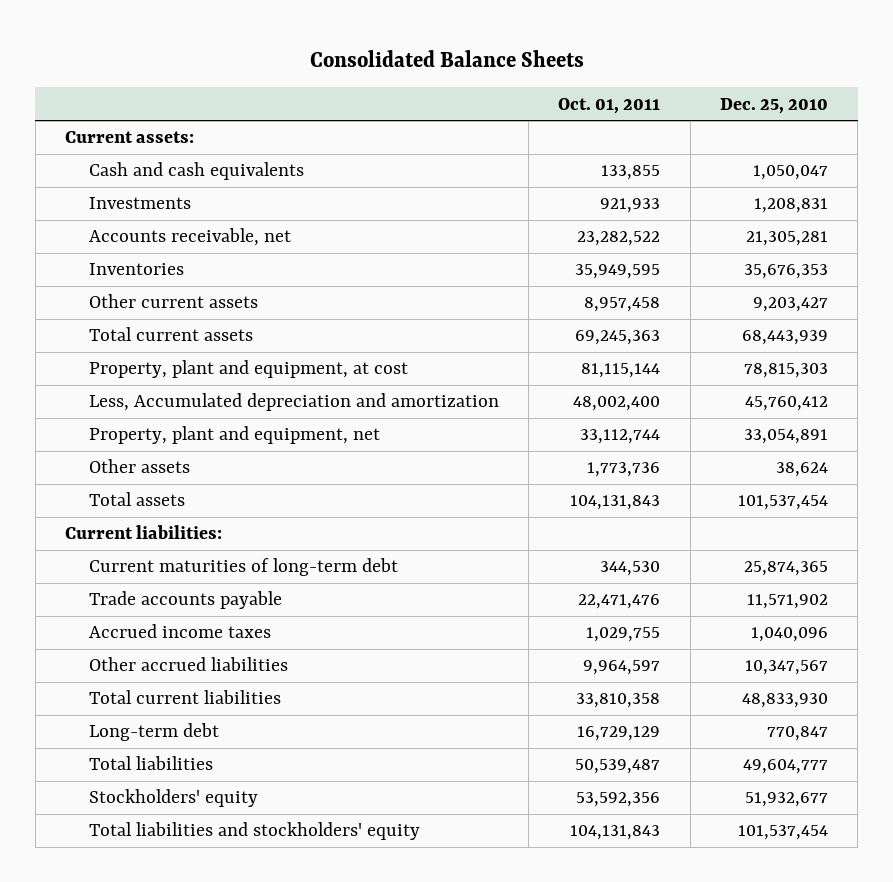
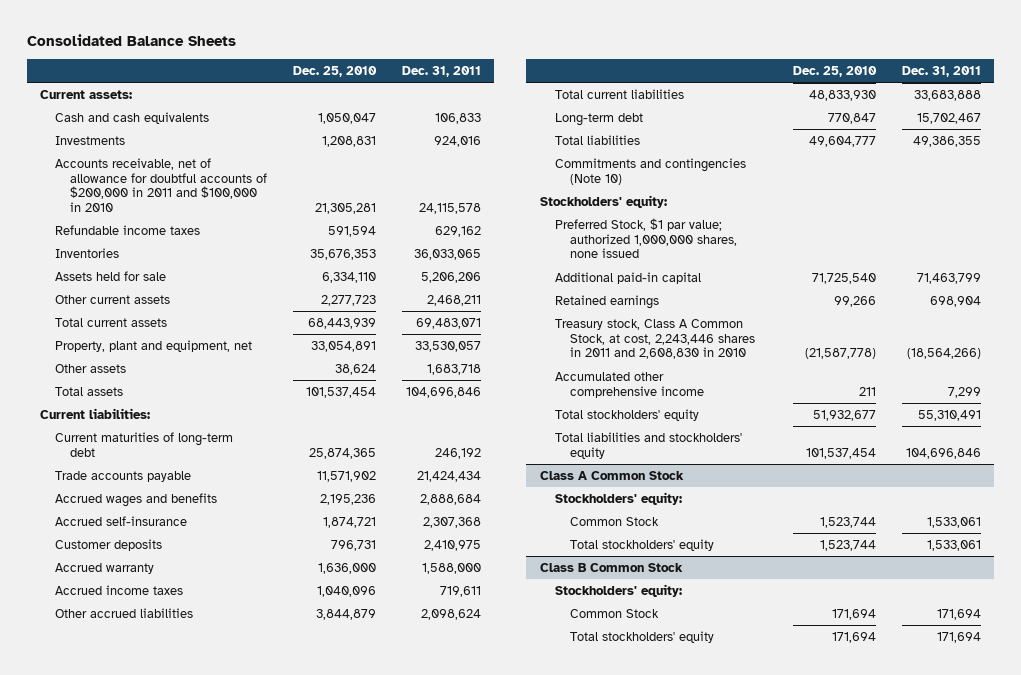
- | Oct. 01, 2011 | Dec. 25, 2010
+ | Dec. 25, 2010 | Dec. 31, 2011
- Accounts receivable, net | 23,282,522 | 21,305,281
+ Accounts receivable, net of allowance for doubtful accounts of $200,000 in 2011 and $100,000 in 2010 | 21,305,281 | 24,115,578
+ Refundable income taxes | 591,594 | 629,162
- Other current assets | 8,957,458 | 9,203,427
+ Assets held for sale | 6,334,110 | 5,206,206
+ Other current assets | 2,277,723 | 2,468,211
- Property, plant and equipment, at cost | 81,115,144 | 78,815,303
- Less, Accumulated depreciation and amortization | 48,002,400 | 45,760,412
+ Accrued wages and benefits | 2,195,236 | 2,888,684
+ Accrued self-insurance | 1,874,721 | 2,307,368
+ Customer deposits | 796,731 | 2,410,975
+ Accrued warranty | 1,636,000 | 1,588,000
- Other accrued liabilities | 9,964,597 | 10,347,567
+ Other accrued liabilities | 3,844,879 | 2,098,624
- Stockholders' equity | 53,592,356 | 51,932,677
+ Commitments and contingencies (Note 10)
+ Stockholders' equity:
+ Preferred Stock, $1 par value; authorized 1,000,000 shares, none issued
+ Additional paid-in capital | 71,725,540 | 71,463,799
+ Retained earnings | 99,266 | 698,904
+ Treasury stock, Class A Common Stock, at cost, 2,243,446 shares in 2011 and 2,608,830 in 2010 | (21,587,778) | (18,564,266)
+ Accumulated other comprehensive income | 211 | 7,299
+ Total stockholders' equity | 51,932,677 | 55,310,491
+ Class A Common Stock
+ Stockholders' equity:
+ Common Stock | 1,523,744 | 1,533,061
+ Total stockholders' equity | 1,523,744 | 1,533,061
+ Class B Common Stock
+ Stockholders' equity:
+ Common Stock | 171,694 | 171,694
+ Total stockholders' equity | 171,694 | 171,694

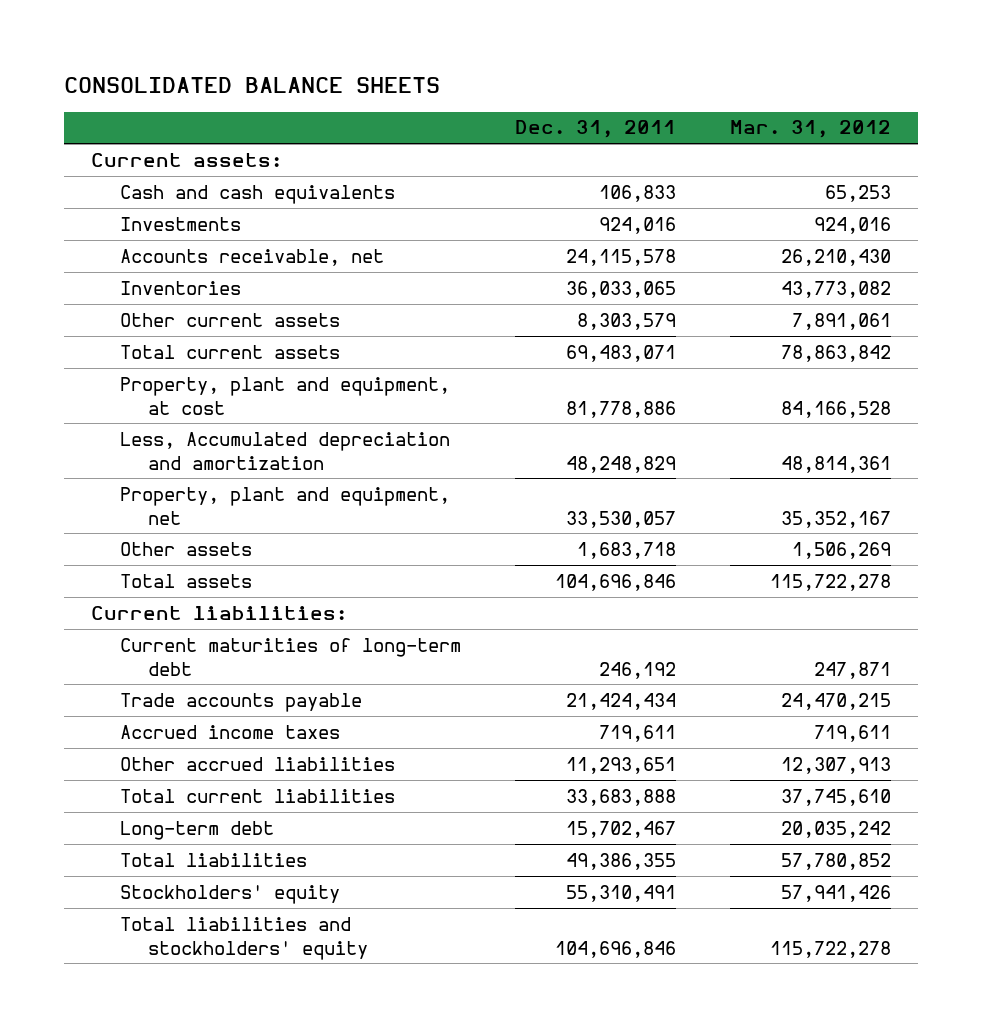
- Consolidated Balance Sheets
+ CONSOLIDATED BALANCE SHEETS
- | Dec. 25, 2010 | Dec. 31, 2011
+ | Dec. 31, 2011 | Mar. 31, 2012
- Accounts receivable, net of allowance for doubtful accounts of $200,000 in 2011 and $100,000 in 2010 | 21,305,281 | 24,115,578
- Refundable income taxes | 591,594 | 629,162
+ Accounts receivable, net | 24,115,578 | 26,210,430
- Assets held for sale | 6,334,110 | 5,206,206
- Other current assets | 2,277,723 | 2,468,211
+ Other current assets | 8,303,579 | 7,891,061
+ Property, plant and equipment, at cost | 81,778,886 | 84,166,528
+ Less, Accumulated depreciation and amortization | 48,248,829 | 48,814,361
- Accrued wages and benefits | 2,195,236 | 2,888,684
- Accrued self-insurance | 1,874,721 | 2,307,368
- Customer deposits | 796,731 | 2,410,975
- Accrued warranty | 1,636,000 | 1,588,000
- Other accrued liabilities | 3,844,879 | 2,098,624
+ Other accrued liabilities | 11,293,651 | 12,307,913
- Commitments and contingencies (Note 10)
- Stockholders' equity:
- Preferred Stock, $1 par value; authorized 1,000,000 shares, none issued
- Additional paid-in capital | 71,725,540 | 71,463,799
- Retained earnings | 99,266 | 698,904
- Treasury stock, Class A Common Stock, at cost, 2,243,446 shares in 2011 and 2,608,830 in 2010 | (21,587,778) | (18,564,266)
- Accumulated other comprehensive income | 211 | 7,299
- Total stockholders' equity | 51,932,677 | 55,310,491
+ Stockholders' equity | 55,310,491 | 57,941,426
- Class A Common Stock
- Stockholders' equity:
- Common Stock | 1,523,744 | 1,533,061
- Total stockholders' equity | 1,523,744 | 1,533,061
- Class B Common Stock
- Stockholders' equity:
- Common Stock | 171,694 | 171,694
- Total stockholders' equity | 171,694 | 171,694

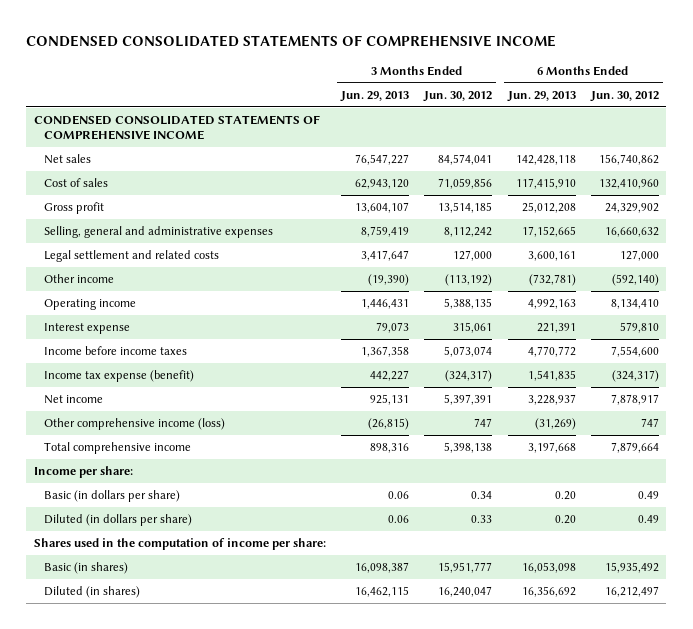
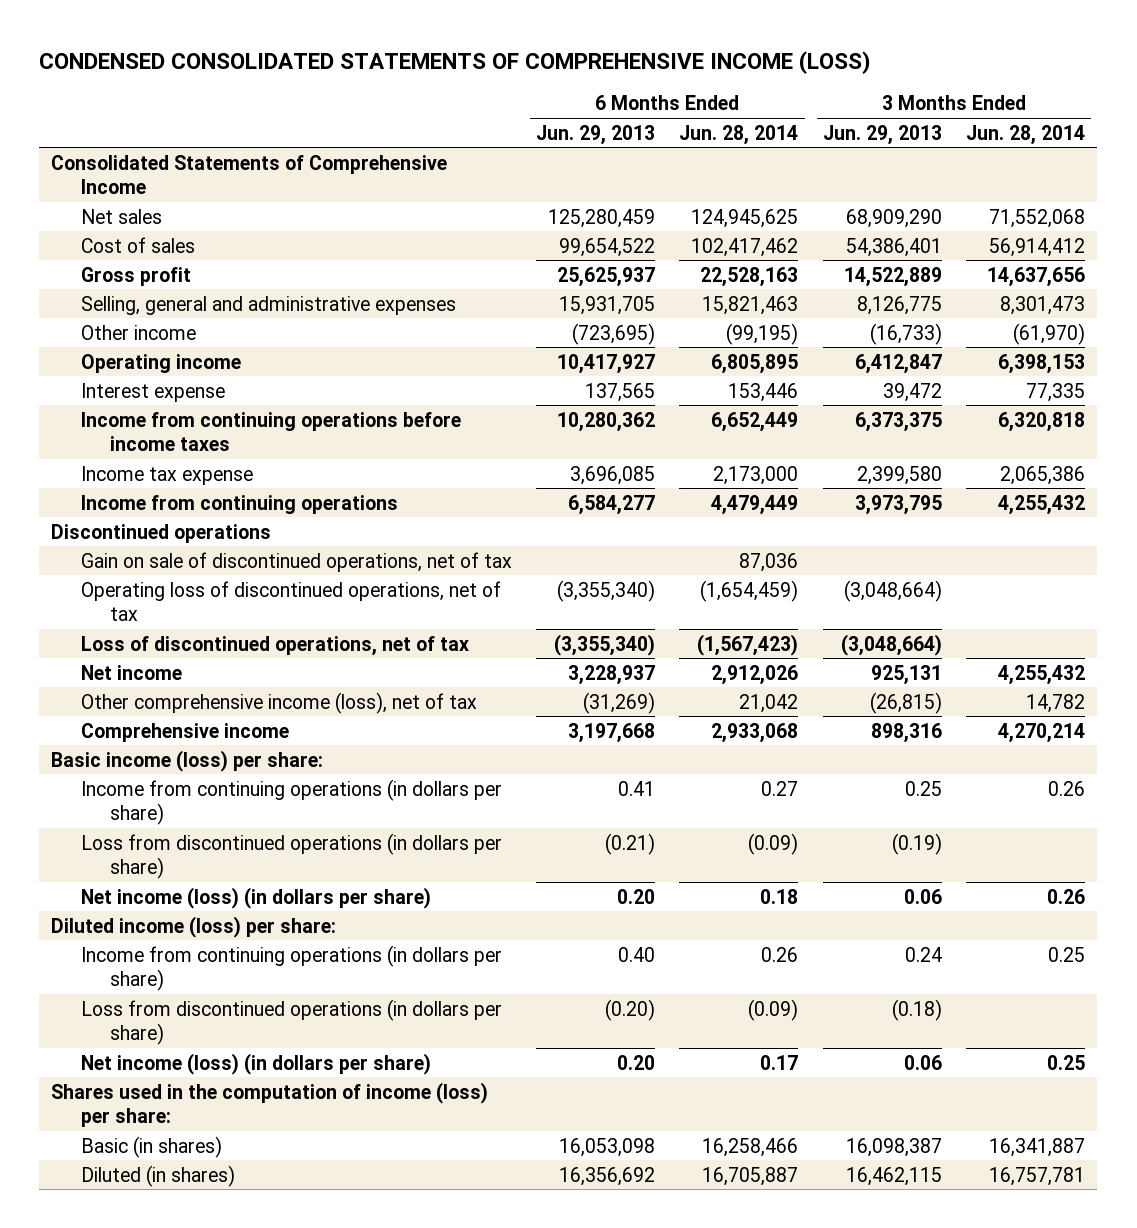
- CONDENSED CONSOLIDATED STATEMENTS OF COMPREHENSIVE INCOME
+ CONDENSED CONSOLIDATED STATEMENTS OF COMPREHENSIVE INCOME (LOSS)
- | 3 Months Ended Jun. 29, 2013 | 3 Months Ended Jun. 30, 2012 | 6 Months Ended Jun. 29, 2013 | 6 Months Ended Jun. 30, 2012
+ | 6 Months Ended Jun. 29, 2013 | 6 Months Ended Jun. 28, 2014 | 3 Months Ended Jun. 29, 2013 | 3 Months Ended Jun. 28, 2014
- CONDENSED CONSOLIDATED STATEMENTS OF COMPREHENSIVE INCOME
- Net sales | 76,547,227 | 84,574,041 | 142,428,118 | 156,740,862
- Cost of sales | 62,943,120 | 71,059,856 | 117,415,910 | 132,410,960
- Gross profit | 13,604,107 | 13,514,185 | 25,012,208 | 24,329,902
- Selling, general and administrative expenses | 8,759,419 | 8,112,242 | 17,152,665 | 16,660,632
- Legal settlement and related costs | 3,417,647 | 127,000 | 3,600,161 | 127,000
- Other income | (19,390) | (113,192) | (732,781) | (592,140)
- Operating income | 1,446,431 | 5,388,135 | 4,992,163 | 8,134,410
- Interest expense | 79,073 | 315,061 | 221,391 | 579,810
- Income before income taxes | 1,367,358 | 5,073,074 | 4,770,772 | 7,554,600
- Income tax expense (benefit) | 442,227 | (324,317) | 1,541,835 | (324,317)
+ Consolidated Statements of Comprehensive Income
+ Net sales | 125,280,459 | 124,945,625 | 68,909,290 | 71,552,068
+ Cost of sales | 99,654,522 | 102,417,462 | 54,386,401 | 56,914,412
+ Gross profit | 25,625,937 | 22,528,163 | 14,522,889 | 14,637,656
+ Selling, general and administrative expenses | 15,931,705 | 15,821,463 | 8,126,775 | 8,301,473
+ Other income | (723,695) | (99,195) | (16,733) | (61,970)
+ Operating income | 10,417,927 | 6,805,895 | 6,412,847 | 6,398,153
+ Interest expense | 137,565 | 153,446 | 39,472 | 77,335
+ Income from continuing operations before income taxes | 10,280,362 | 6,652,449 | 6,373,375 | 6,320,818
+ Income tax expense | 3,696,085 | 2,173,000 | 2,399,580 | 2,065,386
+ Income from continuing operations | 6,584,277 | 4,479,449 | 3,973,795 | 4,255,432
+ Discontinued operations
+ Gain on sale of discontinued operations, net of tax | | 87,036 | |
+ Operating loss of discontinued operations, net of tax | (3,355,340) | (1,654,459) | (3,048,664) |
+ Loss of discontinued operations, net of tax | (3,355,340) | (1,567,423) | (3,048,664) |
- Other comprehensive income (loss) | (26,815) | 747 | (31,269) | 747
- Total comprehensive income | 898,316 | 5,398,138 | 3,197,668 | 7,879,664
- Income per share:
- Basic (in dollars per share) | 0.06 | 0.34 | 0.20 | 0.49
- Diluted (in dollars per share) | 0.06 | 0.33 | 0.20 | 0.49
- Shares used in the computation of income per share:
+ Other comprehensive income (loss), net of tax | (31,269) | 21,042 | (26,815) | 14,782
+ Comprehensive income | 3,197,668 | 2,933,068 | 898,316 | 4,270,214
+ Basic income (loss) per share:
+ Income from continuing operations (in dollars per share) | 0.41 | 0.27 | 0.25 | 0.26
+ Loss from discontinued operations (in dollars per share) | (0.21) | (0.09) | (0.19) |
+ Net income (loss) (in dollars per share) | 0.20 | 0.18 | 0.06 | 0.26
+ Diluted income (loss) per share:
+ Income from continuing operations (in dollars per share) | 0.40 | 0.26 | 0.24 | 0.25
+ Loss from discontinued operations (in dollars per share) | (0.20) | (0.09) | (0.18) |
+ Net income (loss) (in dollars per share) | 0.20 | 0.17 | 0.06 | 0.25
+ Shares used in the computation of income (loss) per share:

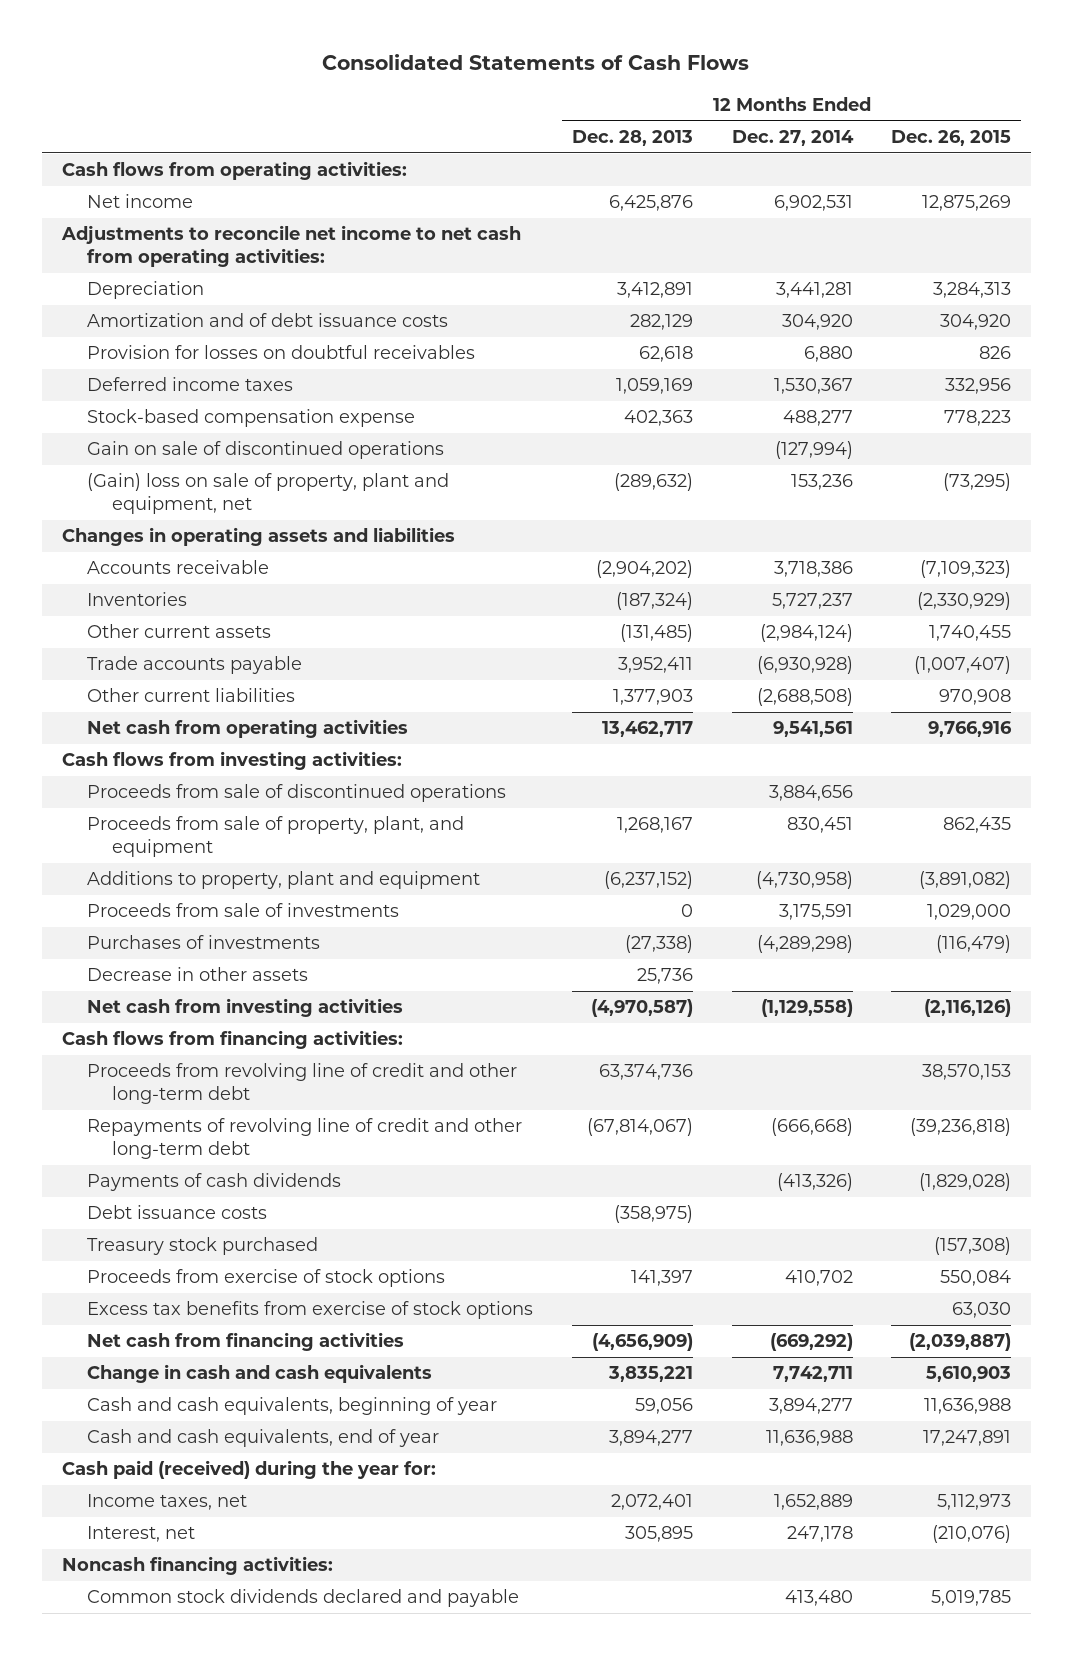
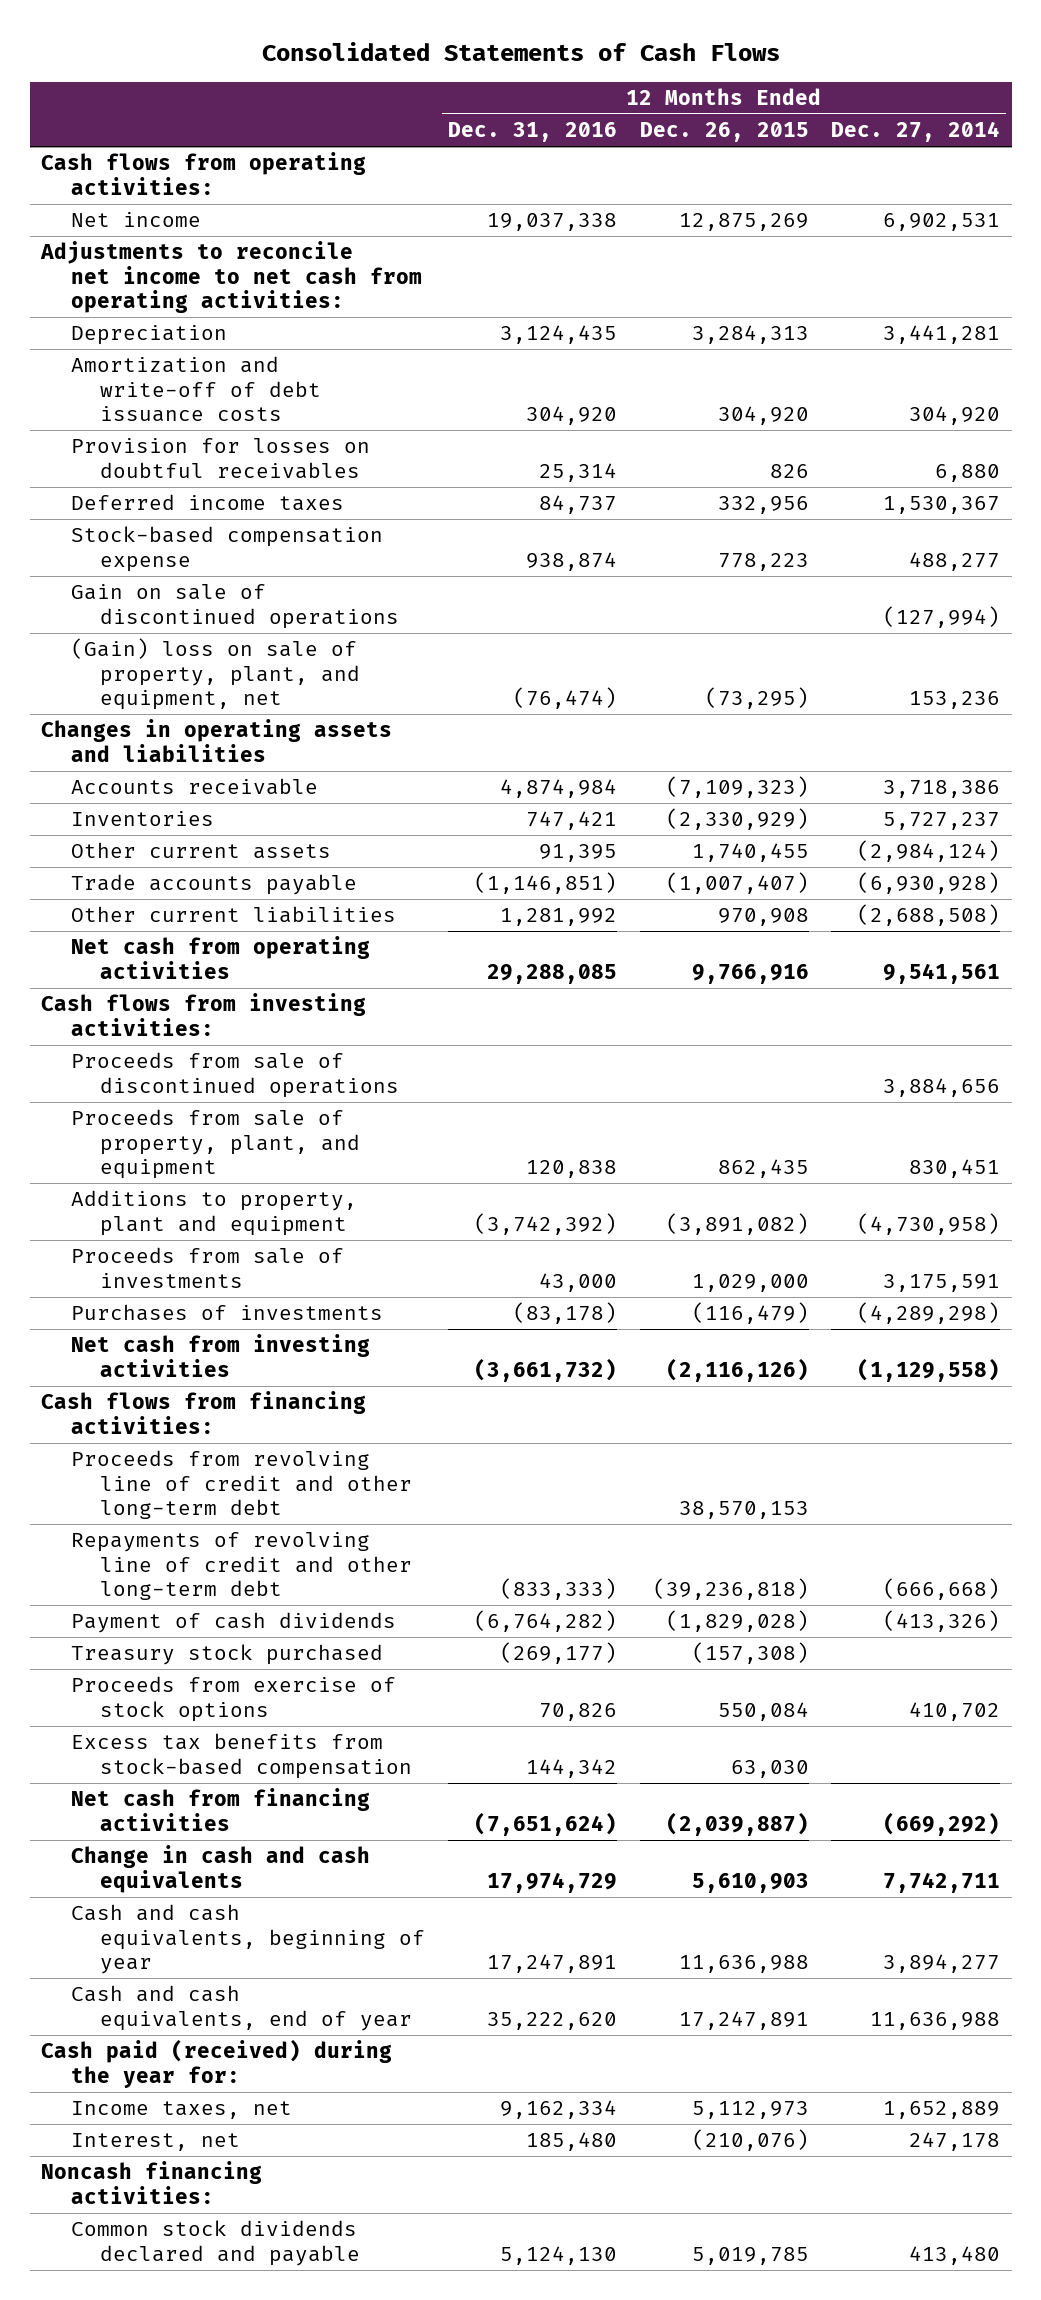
- | 12 Months Ended Dec. 28, 2013 | 12 Months Ended Dec. 27, 2014 | 12 Months Ended Dec. 26, 2015
+ | 12 Months Ended Dec. 31, 2016 | 12 Months Ended Dec. 26, 2015 | 12 Months Ended Dec. 27, 2014
- Amortization and of debt issuance costs | 282,129 | 304,920 | 304,920
+ Amortization and write-off of debt issuance costs | 304,920 | 304,920 | 304,920
- (Gain) loss on sale of property, plant and equipment, net | (289,632) | 153,236 | (73,295)
+ (Gain) loss on sale of property, plant, and equipment, net | (76,474) | (73,295) | 153,236
- Decrease in other assets | 25,736 | |
- Payments of cash dividends | | (413,326) | (1,829,028)
- Debt issuance costs | (358,975) | |
+ Payment of cash dividends | (6,764,282) | (1,829,028) | (413,326)
- Excess tax benefits from exercise of stock options | | | 63,030
+ Excess tax benefits from stock-based compensation | 144,342 | 63,030 |

